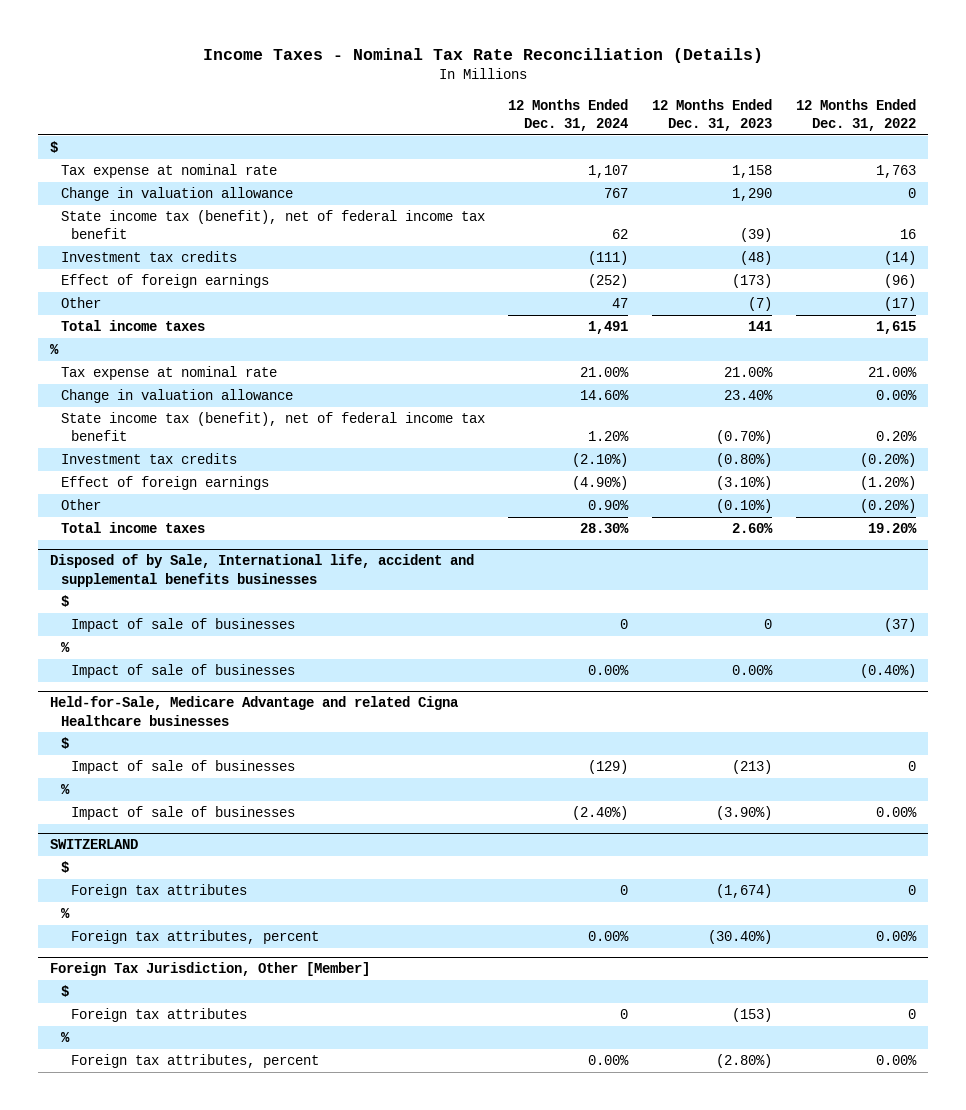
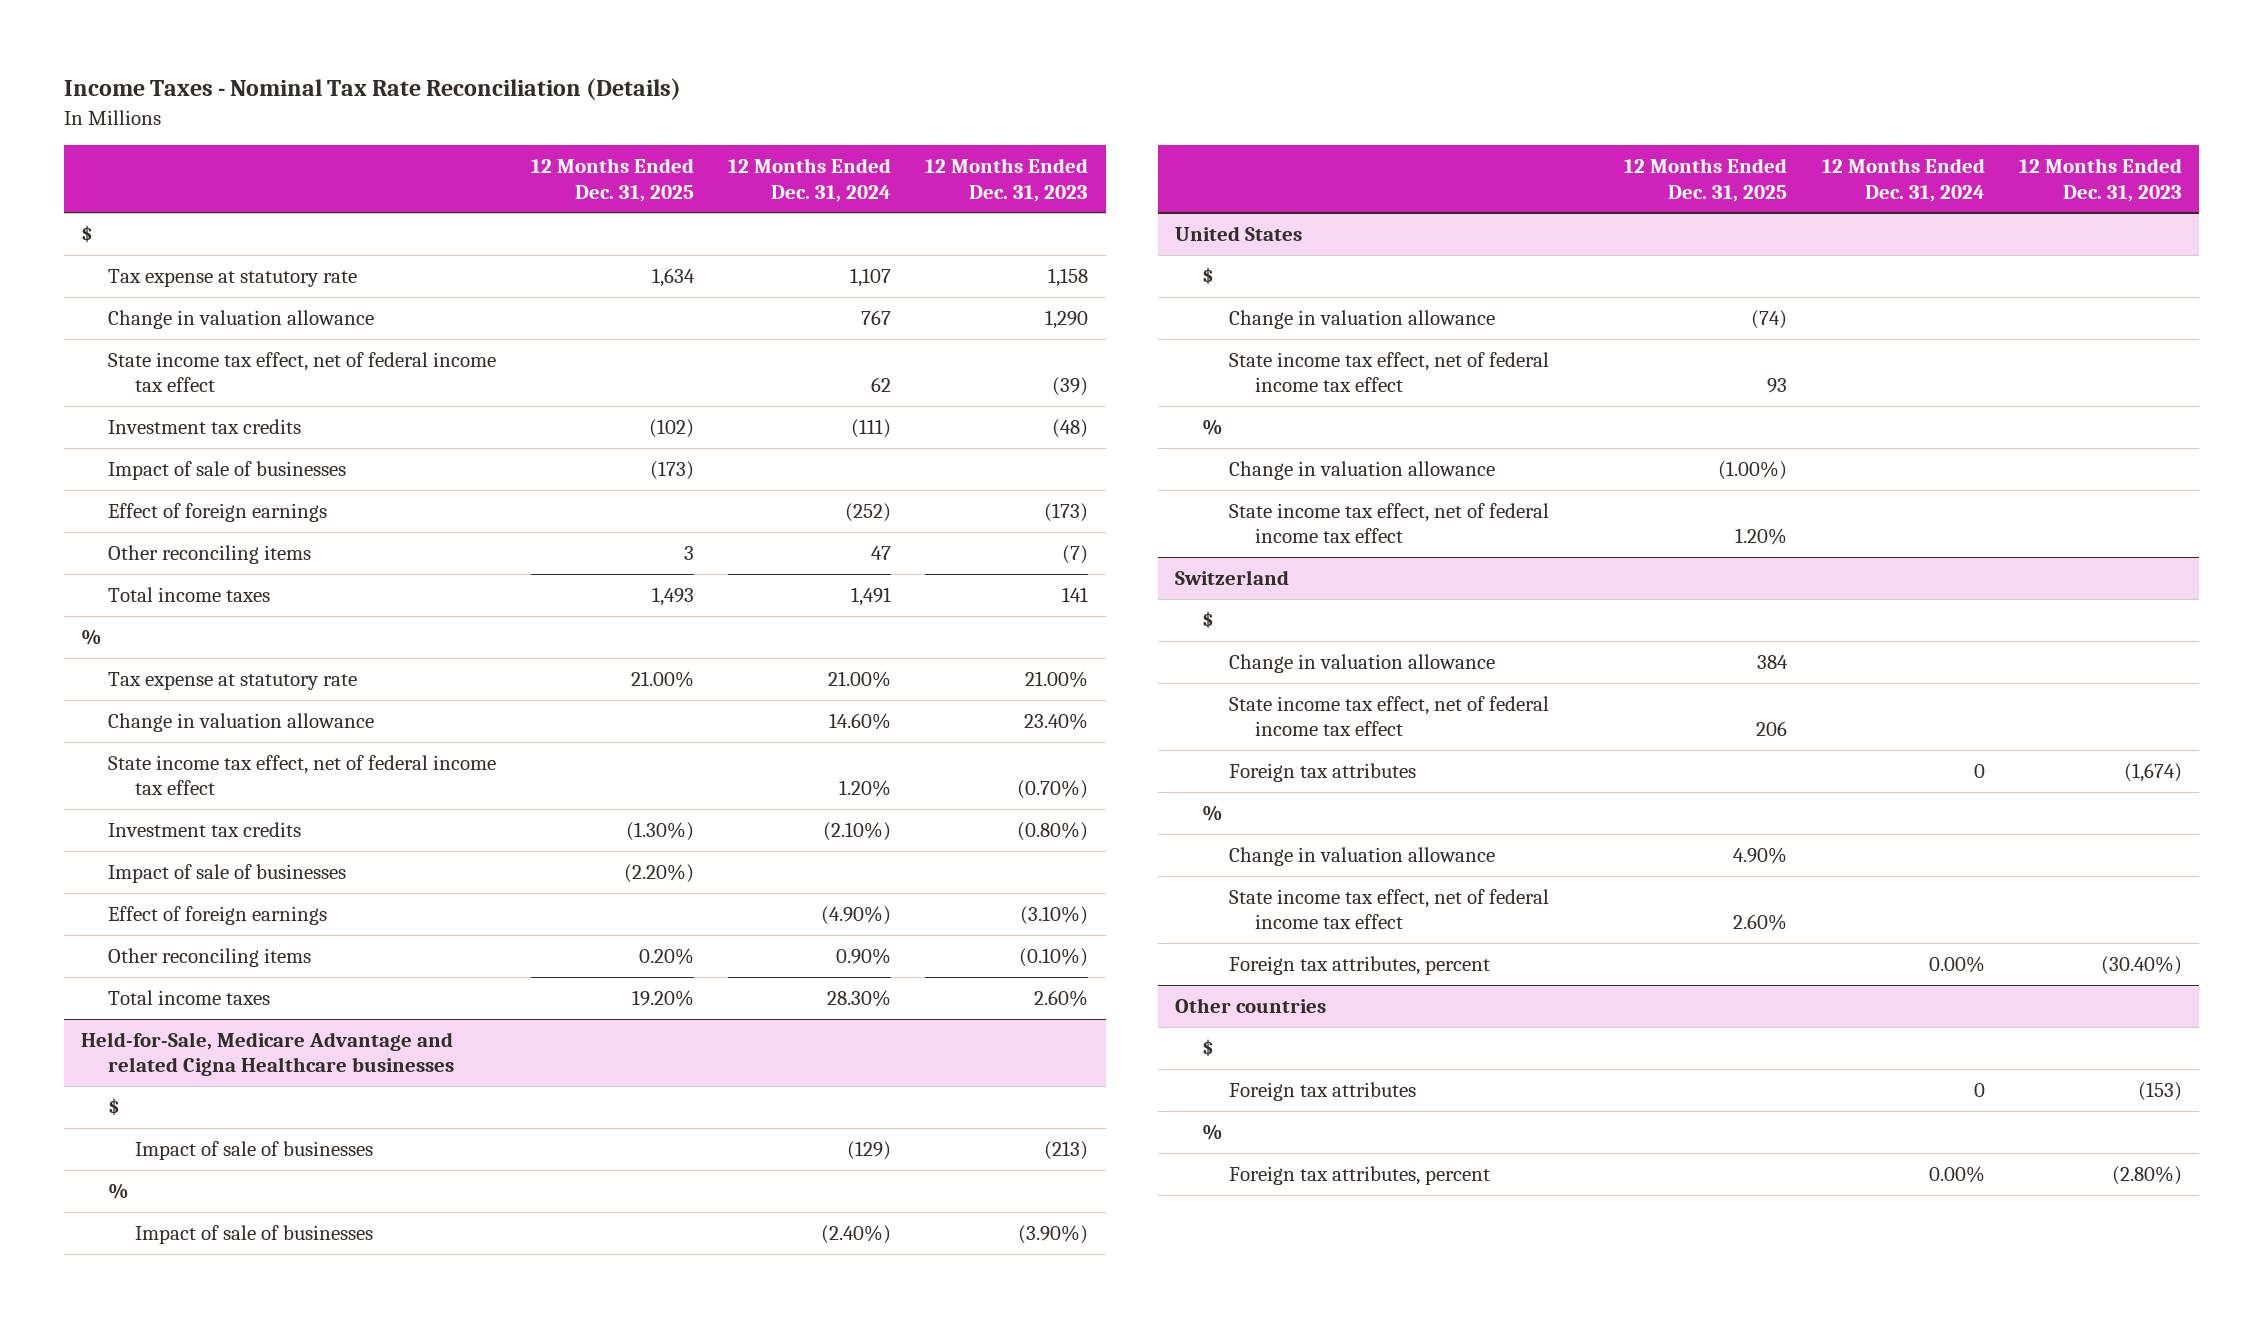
- | 12 Months Ended Dec. 31, 2024 | 12 Months Ended Dec. 31, 2023 | 12 Months Ended Dec. 31, 2022
+ | 12 Months Ended Dec. 31, 2025 | 12 Months Ended Dec. 31, 2024 | 12 Months Ended Dec. 31, 2023
- Tax expense at nominal rate | 1,107 | 1,158 | 1,763
+ Tax expense at statutory rate | 1,634 | 1,107 | 1,158
- State income tax (benefit), net of federal income tax benefit | 62 | (39) | 16
+ State income tax effect, net of federal income tax effect | | 62 | (39)
+ Impact of sale of businesses | (173) | |
- Other | 47 | (7) | (17)
+ Other reconciling items | 3 | 47 | (7)
- Tax expense at nominal rate | 21.00% | 21.00% | 21.00%
+ Tax expense at statutory rate | 21.00% | 21.00% | 21.00%
- State income tax (benefit), net of federal income tax benefit | 1.20% | (0.70%) | 0.20%
+ State income tax effect, net of federal income tax effect | | 1.20% | (0.70%)
+ Impact of sale of businesses | (2.20%) | |
- Other | 0.90% | (0.10%) | (0.20%)
+ Other reconciling items | 0.20% | 0.90% | (0.10%)
- Disposed of by Sale, International life, accident and supplemental benefits businesses
- $
- Impact of sale of businesses | 0 | 0 | (37)
- %
- Impact of sale of businesses | 0.00% | 0.00% | (0.40%)
- SWITZERLAND
+ United States
+ Change in valuation allowance | (74) | |
+ State income tax effect, net of federal income tax effect | 93 | |
+ %
+ Change in valuation allowance | (1.00%) | |
+ State income tax effect, net of federal income tax effect | 1.20% | |
+ Switzerland
+ $
+ Change in valuation allowance | 384 | |
+ State income tax effect, net of federal income tax effect | 206 | |
+ Change in valuation allowance | 4.90% | |
+ State income tax effect, net of federal income tax effect | 2.60% | |
- Foreign Tax Jurisdiction, Other [Member]
+ Other countries

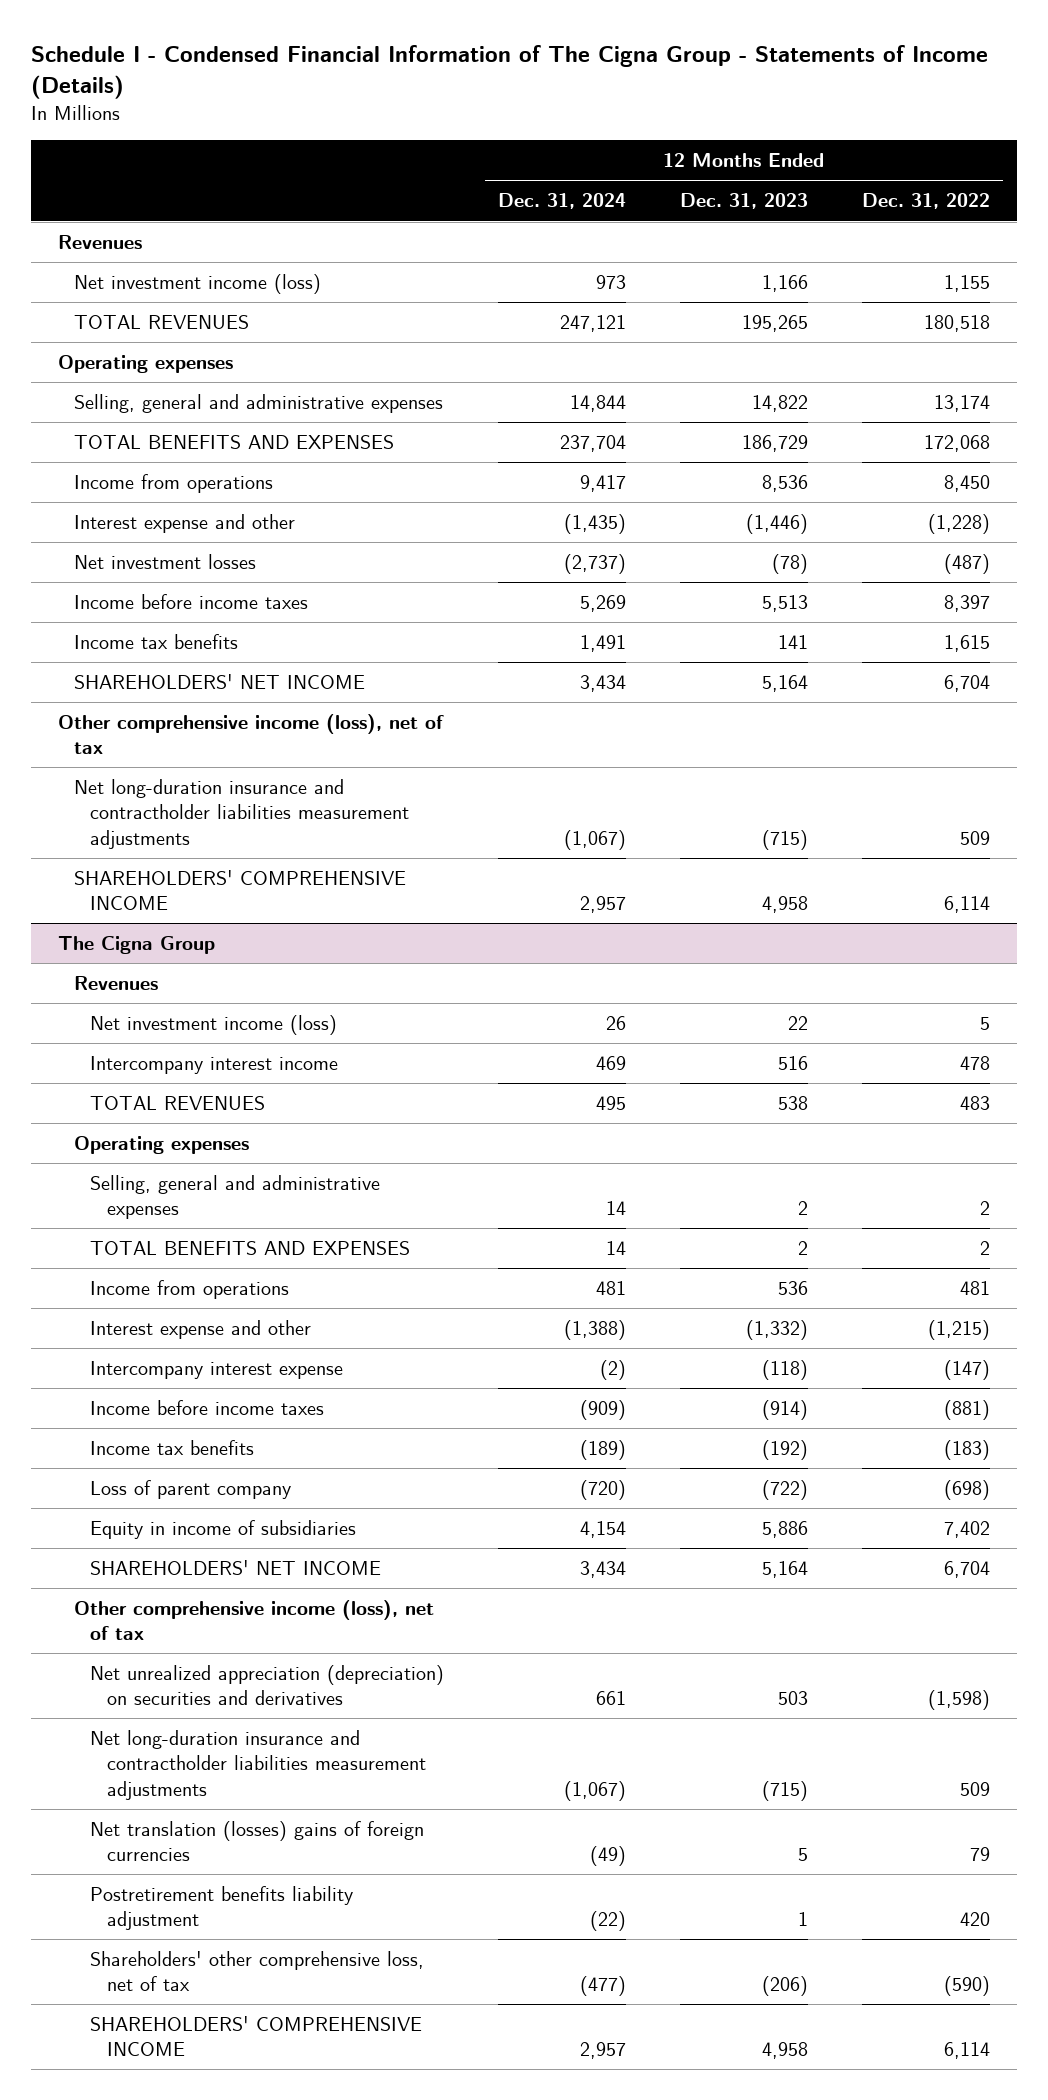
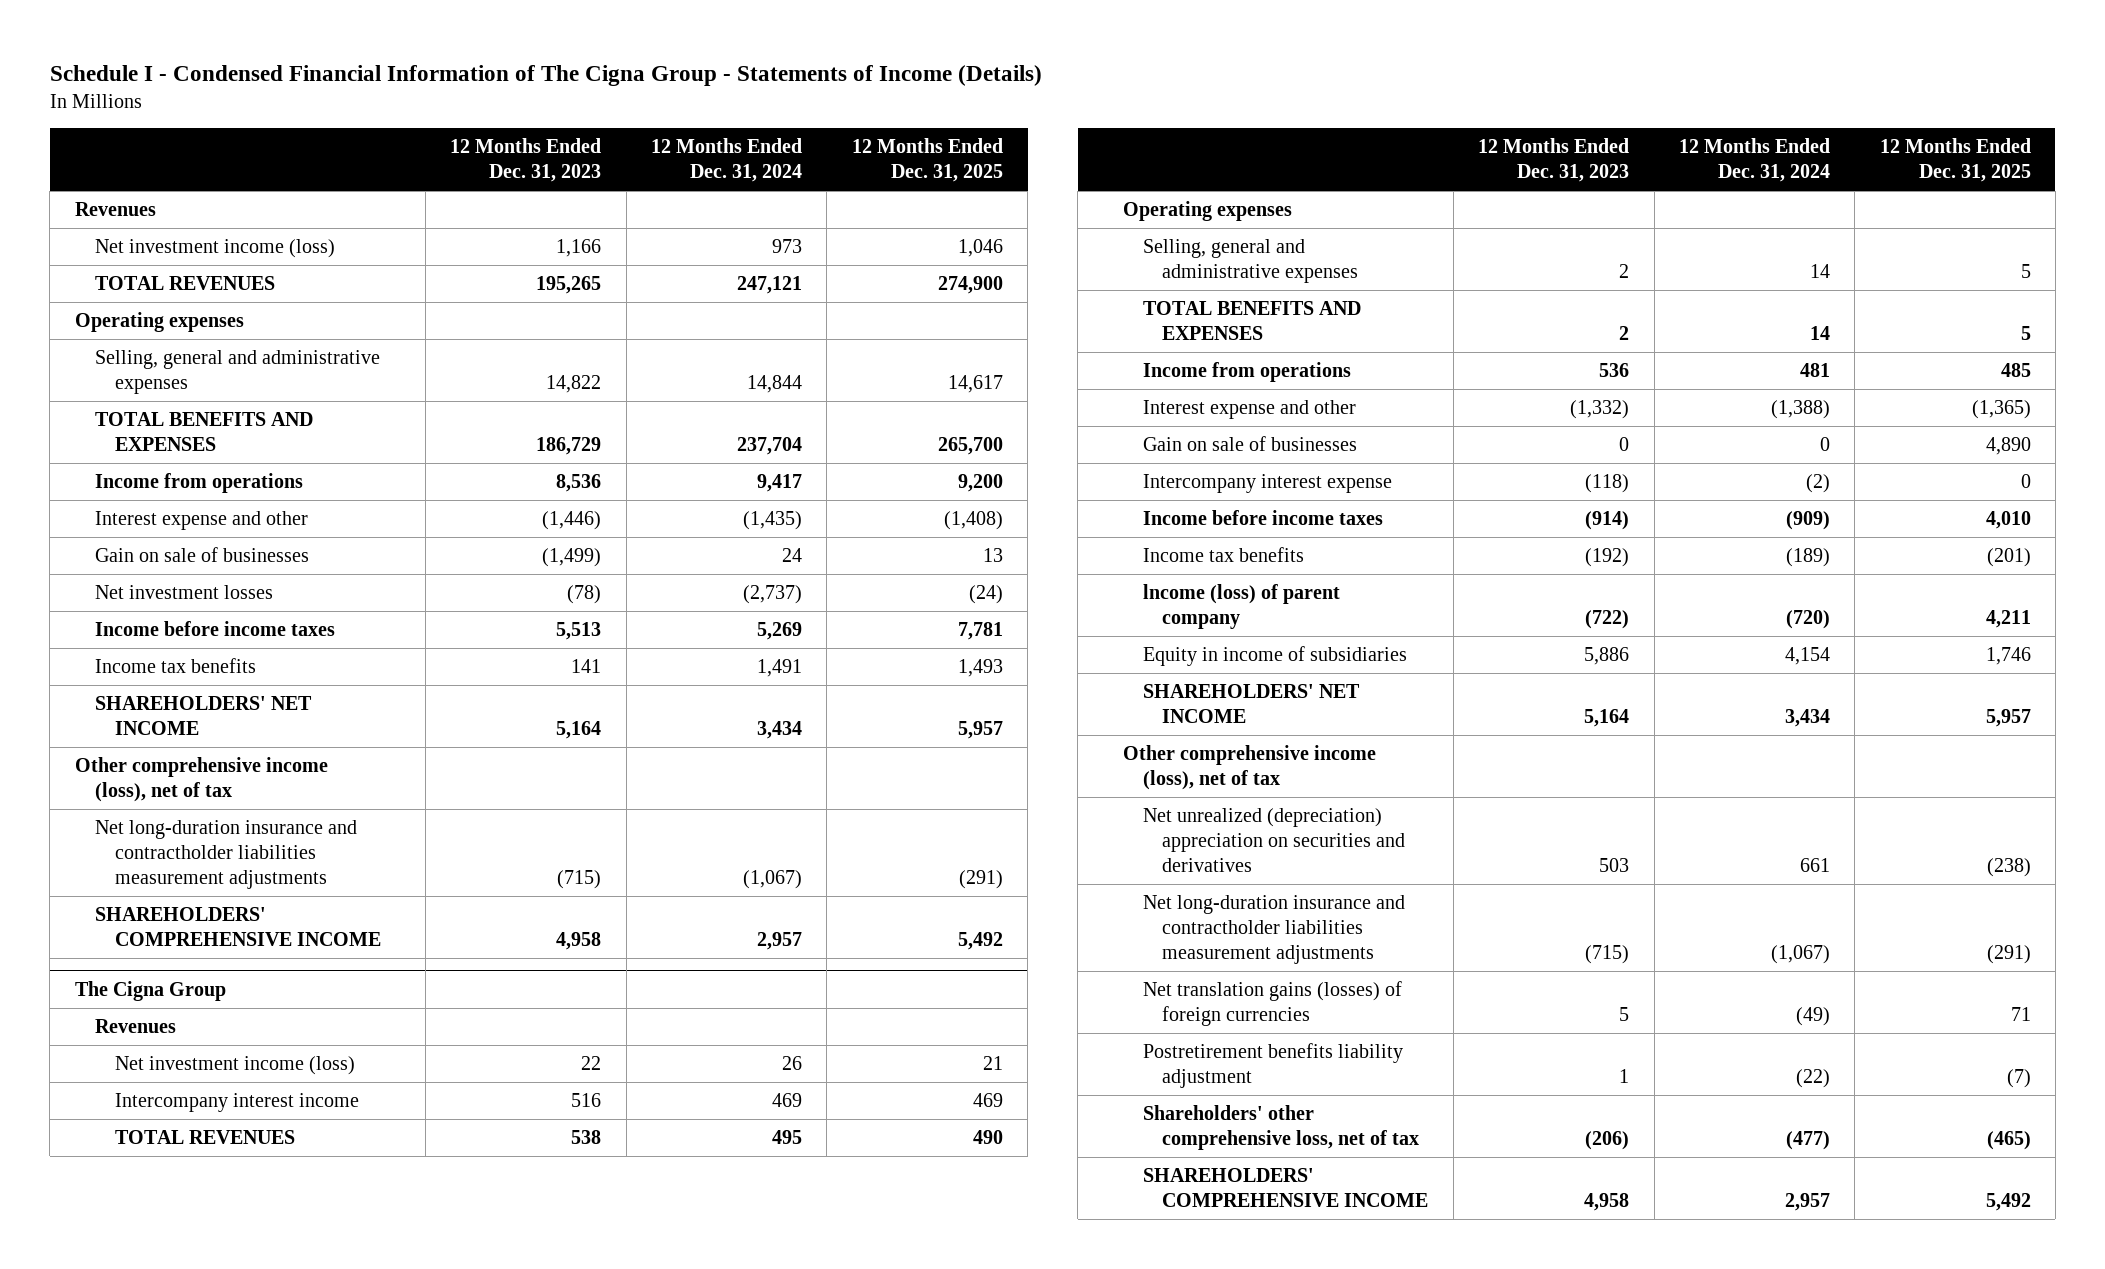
- | 12 Months Ended Dec. 31, 2024 | 12 Months Ended Dec. 31, 2023 | 12 Months Ended Dec. 31, 2022
+ | 12 Months Ended Dec. 31, 2023 | 12 Months Ended Dec. 31, 2024 | 12 Months Ended Dec. 31, 2025
+ Gain on sale of businesses | (1,499) | 24 | 13
@ The Cigna Group
+ Gain on sale of businesses | 0 | 0 | 4,890
- Loss of parent company | (720) | (722) | (698)
+ lncome (loss) of parent company | (722) | (720) | 4,211
- Net unrealized appreciation (depreciation) on securities and derivatives | 661 | 503 | (1,598)
+ Net unrealized (depreciation) appreciation on securities and derivatives | 503 | 661 | (238)
- Net translation (losses) gains of foreign currencies | (49) | 5 | 79
+ Net translation gains (losses) of foreign currencies | 5 | (49) | 71

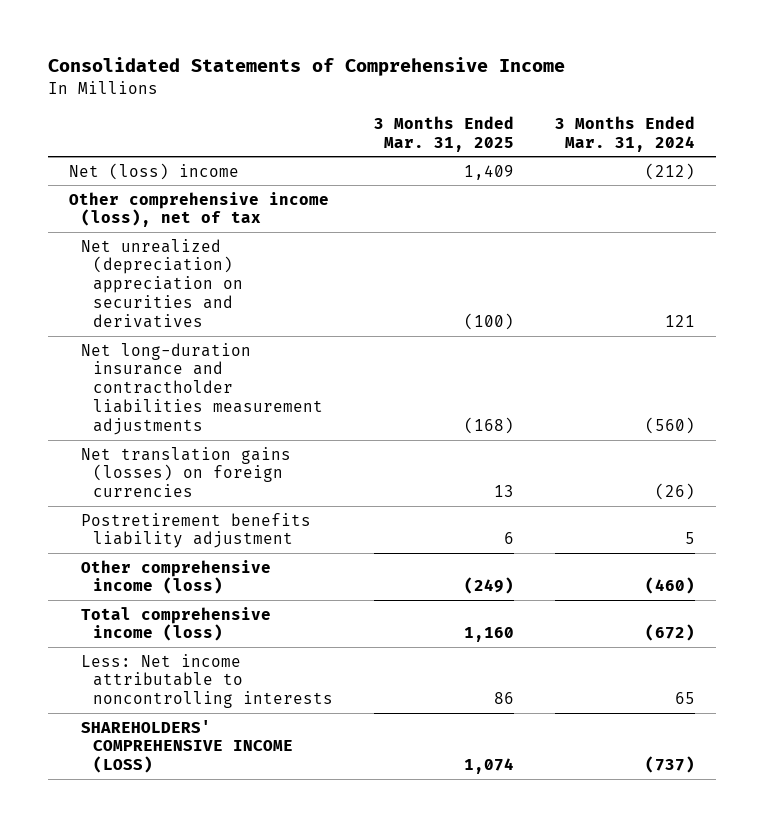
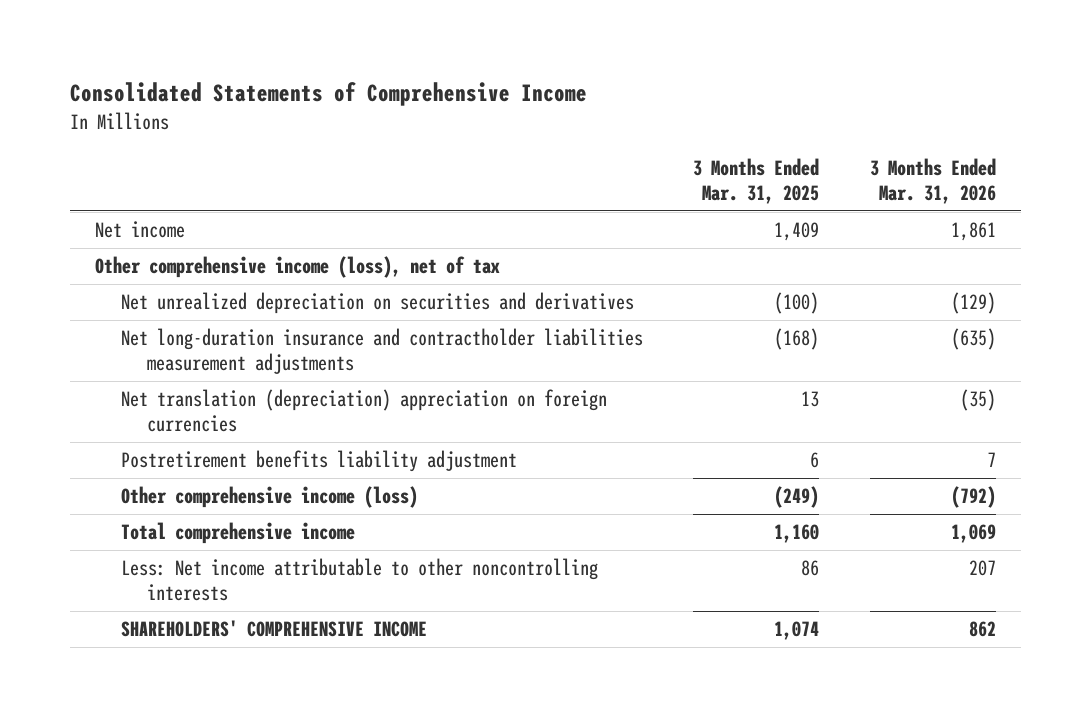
- | 3 Months Ended Mar. 31, 2025 | 3 Months Ended Mar. 31, 2024
+ | 3 Months Ended Mar. 31, 2025 | 3 Months Ended Mar. 31, 2026
- Net (loss) income | 1,409 | (212)
+ Net income | 1,409 | 1,861
- Net unrealized (depreciation) appreciation on securities and derivatives | (100) | 121
+ Net unrealized depreciation on securities and derivatives | (100) | (129)
- Net translation gains (losses) on foreign currencies | 13 | (26)
+ Net translation (depreciation) appreciation on foreign currencies | 13 | (35)
- Total comprehensive income (loss) | 1,160 | (672)
- Less: Net income attributable to noncontrolling interests | 86 | 65
- SHAREHOLDERS' COMPREHENSIVE INCOME (LOSS) | 1,074 | (737)
+ Total comprehensive income | 1,160 | 1,069
+ Less: Net income attributable to other noncontrolling interests | 86 | 207
+ SHAREHOLDERS' COMPREHENSIVE INCOME | 1,074 | 862

